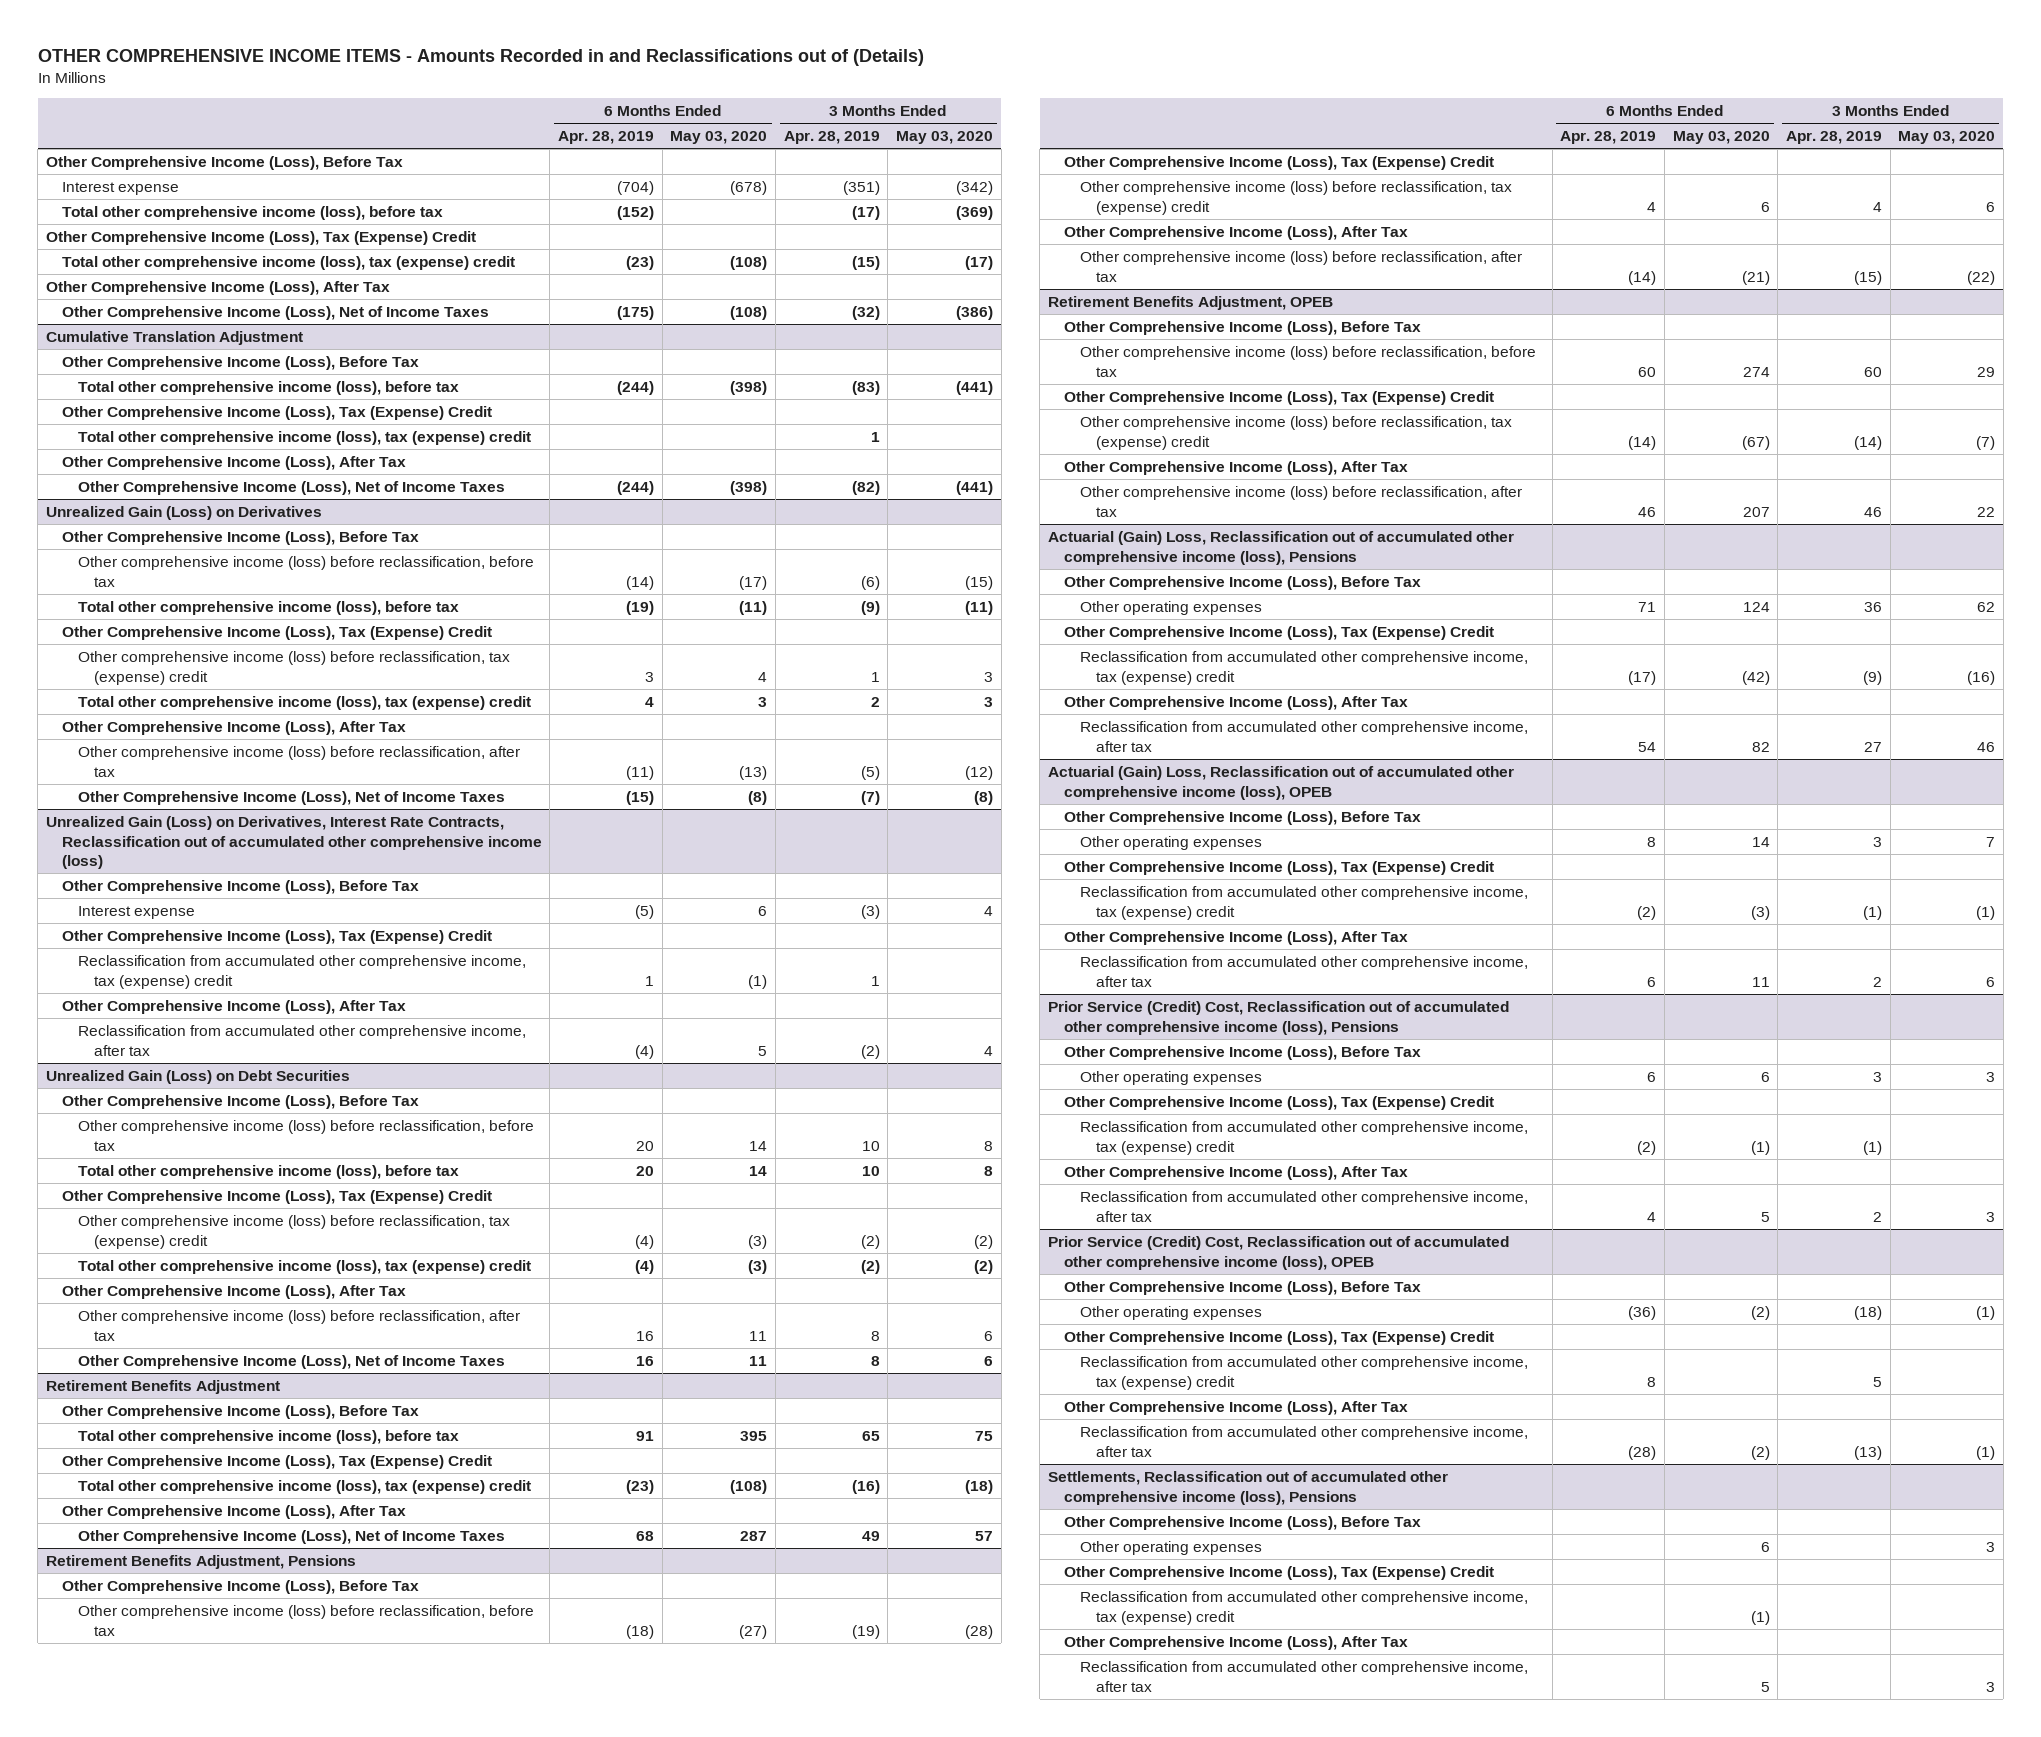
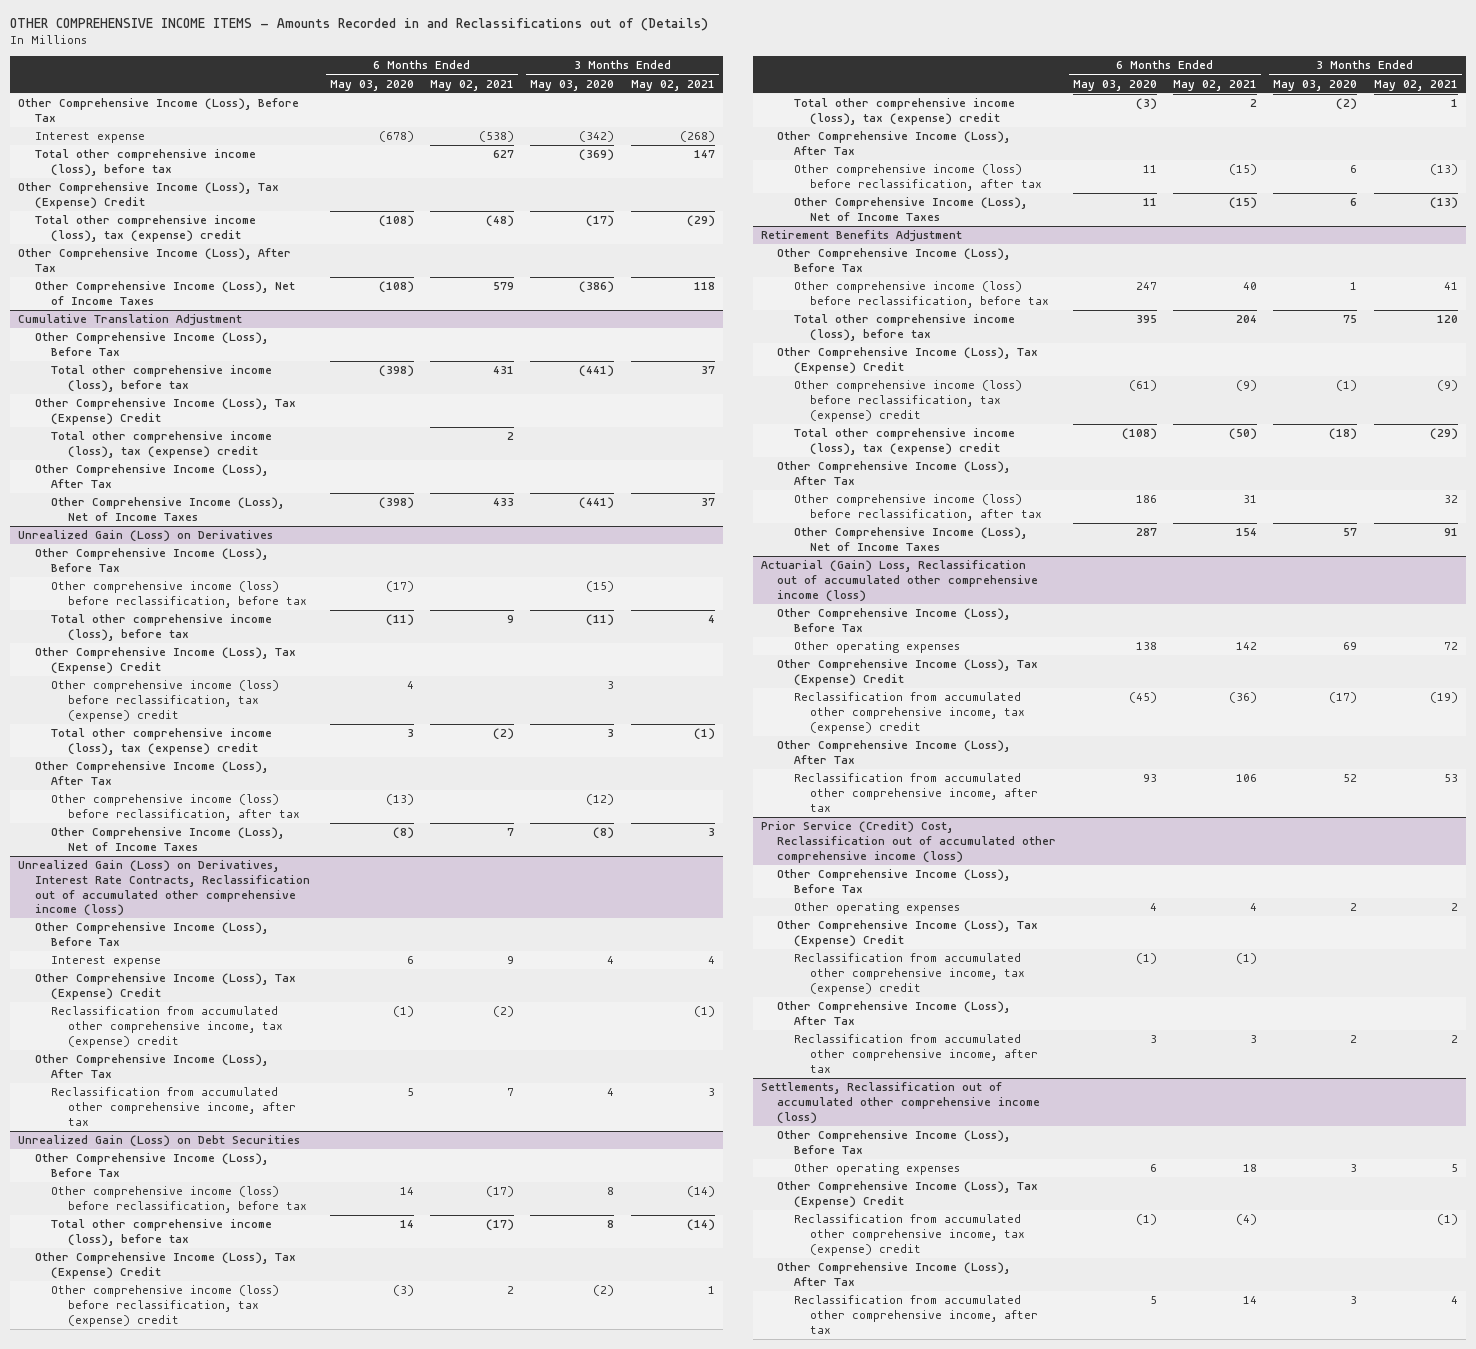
- | 6 Months Ended Apr. 28, 2019 | 6 Months Ended May 03, 2020 | 3 Months Ended Apr. 28, 2019 | 3 Months Ended May 03, 2020
+ | 6 Months Ended May 03, 2020 | 6 Months Ended May 02, 2021 | 3 Months Ended May 03, 2020 | 3 Months Ended May 02, 2021
@ Retirement Benefits Adjustment
+ Other comprehensive income (loss) before reclassification, before tax | 247 | 40 | 1 | 41
+ Other comprehensive income (loss) before reclassification, tax (expense) credit | (61) | (9) | (1) | (9)
+ Other comprehensive income (loss) before reclassification, after tax | 186 | 31 | | 32
- Retirement Benefits Adjustment, Pensions
- Other Comprehensive Income (Loss), Before Tax
- Other comprehensive income (loss) before reclassification, before tax | (18) | (27) | (19) | (28)
- Other Comprehensive Income (Loss), Tax (Expense) Credit
- Other comprehensive income (loss) before reclassification, tax (expense) credit | 4 | 6 | 4 | 6
- Other Comprehensive Income (Loss), After Tax
- Other comprehensive income (loss) before reclassification, after tax | (14) | (21) | (15) | (22)
- Retirement Benefits Adjustment, OPEB
- Other Comprehensive Income (Loss), Before Tax
- Other comprehensive income (loss) before reclassification, before tax | 60 | 274 | 60 | 29
- Other Comprehensive Income (Loss), Tax (Expense) Credit
- Other comprehensive income (loss) before reclassification, tax (expense) credit | (14) | (67) | (14) | (7)
- Other Comprehensive Income (Loss), After Tax
- Other comprehensive income (loss) before reclassification, after tax | 46 | 207 | 46 | 22
- Actuarial (Gain) Loss, Reclassification out of accumulated other comprehensive income (loss), Pensions
- Other Comprehensive Income (Loss), Before Tax
- Other operating expenses | 71 | 124 | 36 | 62
- Other Comprehensive Income (Loss), Tax (Expense) Credit
- Reclassification from accumulated other comprehensive income, tax (expense) credit | (17) | (42) | (9) | (16)
- Other Comprehensive Income (Loss), After Tax
- Reclassification from accumulated other comprehensive income, after tax | 54 | 82 | 27 | 46
- Actuarial (Gain) Loss, Reclassification out of accumulated other comprehensive income (loss), OPEB
+ Actuarial (Gain) Loss, Reclassification out of accumulated other comprehensive income (loss)
- Other operating expenses | 8 | 14 | 3 | 7
+ Other operating expenses | 138 | 142 | 69 | 72
- Reclassification from accumulated other comprehensive income, tax (expense) credit | (2) | (3) | (1) | (1)
+ Reclassification from accumulated other comprehensive income, tax (expense) credit | (45) | (36) | (17) | (19)
- Reclassification from accumulated other comprehensive income, after tax | 6 | 11 | 2 | 6
- Prior Service (Credit) Cost, Reclassification out of accumulated other comprehensive income (loss), Pensions
+ Reclassification from accumulated other comprehensive income, after tax | 93 | 106 | 52 | 53
+ Prior Service (Credit) Cost, Reclassification out of accumulated other comprehensive income (loss)
- Other operating expenses | 6 | 6 | 3 | 3
+ Other operating expenses | 4 | 4 | 2 | 2
- Reclassification from accumulated other comprehensive income, after tax | 4 | 5 | 2 | 3
- Prior Service (Credit) Cost, Reclassification out of accumulated other comprehensive income (loss), OPEB
- Other Comprehensive Income (Loss), Before Tax
- Other operating expenses | (36) | (2) | (18) | (1)
- Other Comprehensive Income (Loss), Tax (Expense) Credit
- Reclassification from accumulated other comprehensive income, tax (expense) credit | 8 | | 5 |
- Other Comprehensive Income (Loss), After Tax
- Reclassification from accumulated other comprehensive income, after tax | (28) | (2) | (13) | (1)
- Settlements, Reclassification out of accumulated other comprehensive income (loss), Pensions
+ Reclassification from accumulated other comprehensive income, after tax | 3 | 3 | 2 | 2
+ Settlements, Reclassification out of accumulated other comprehensive income (loss)

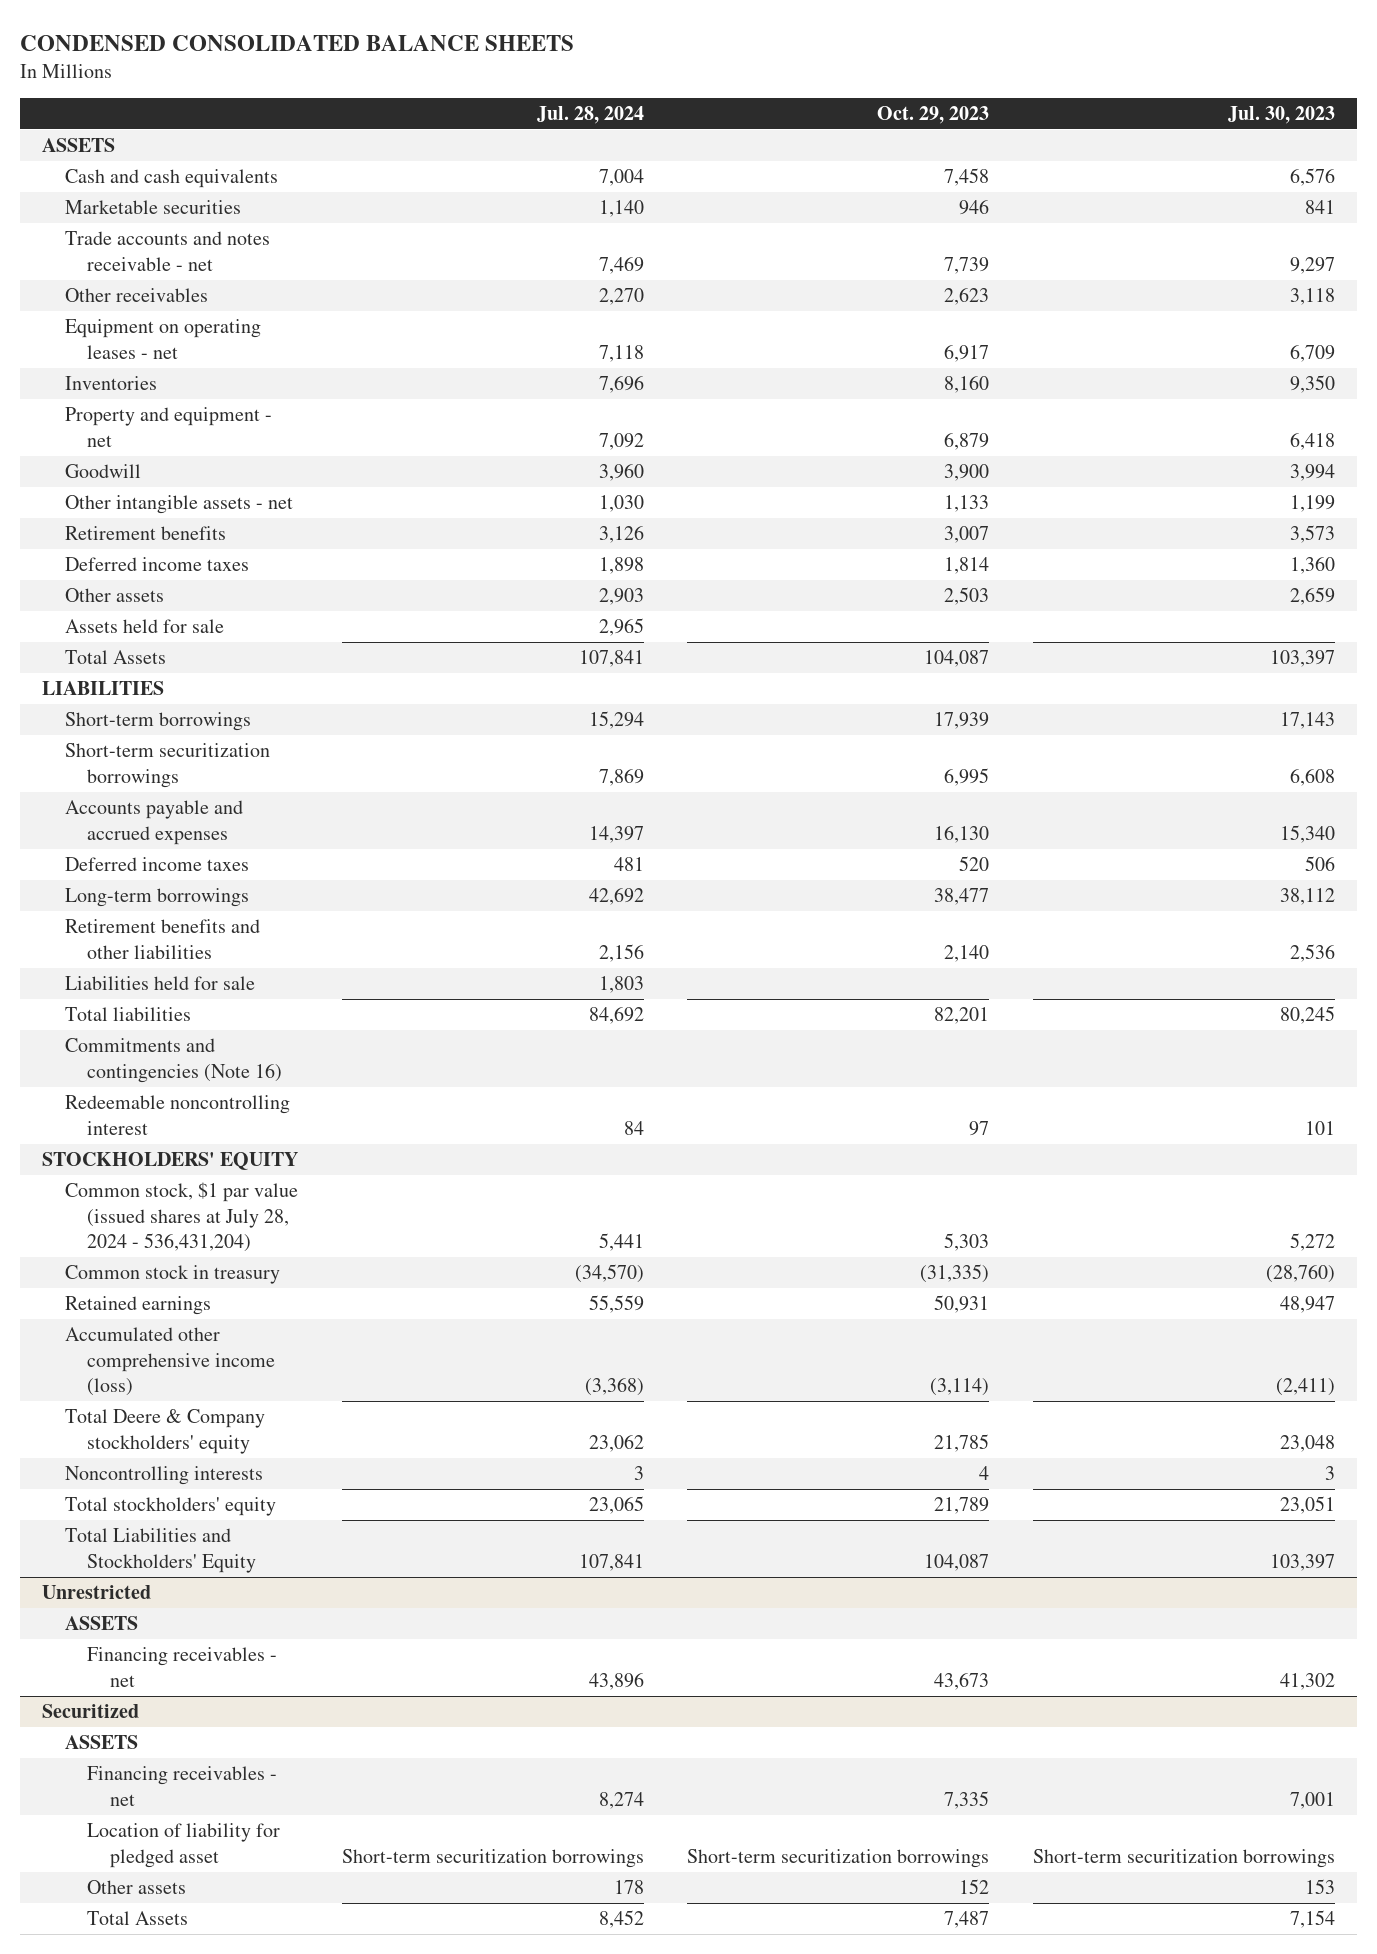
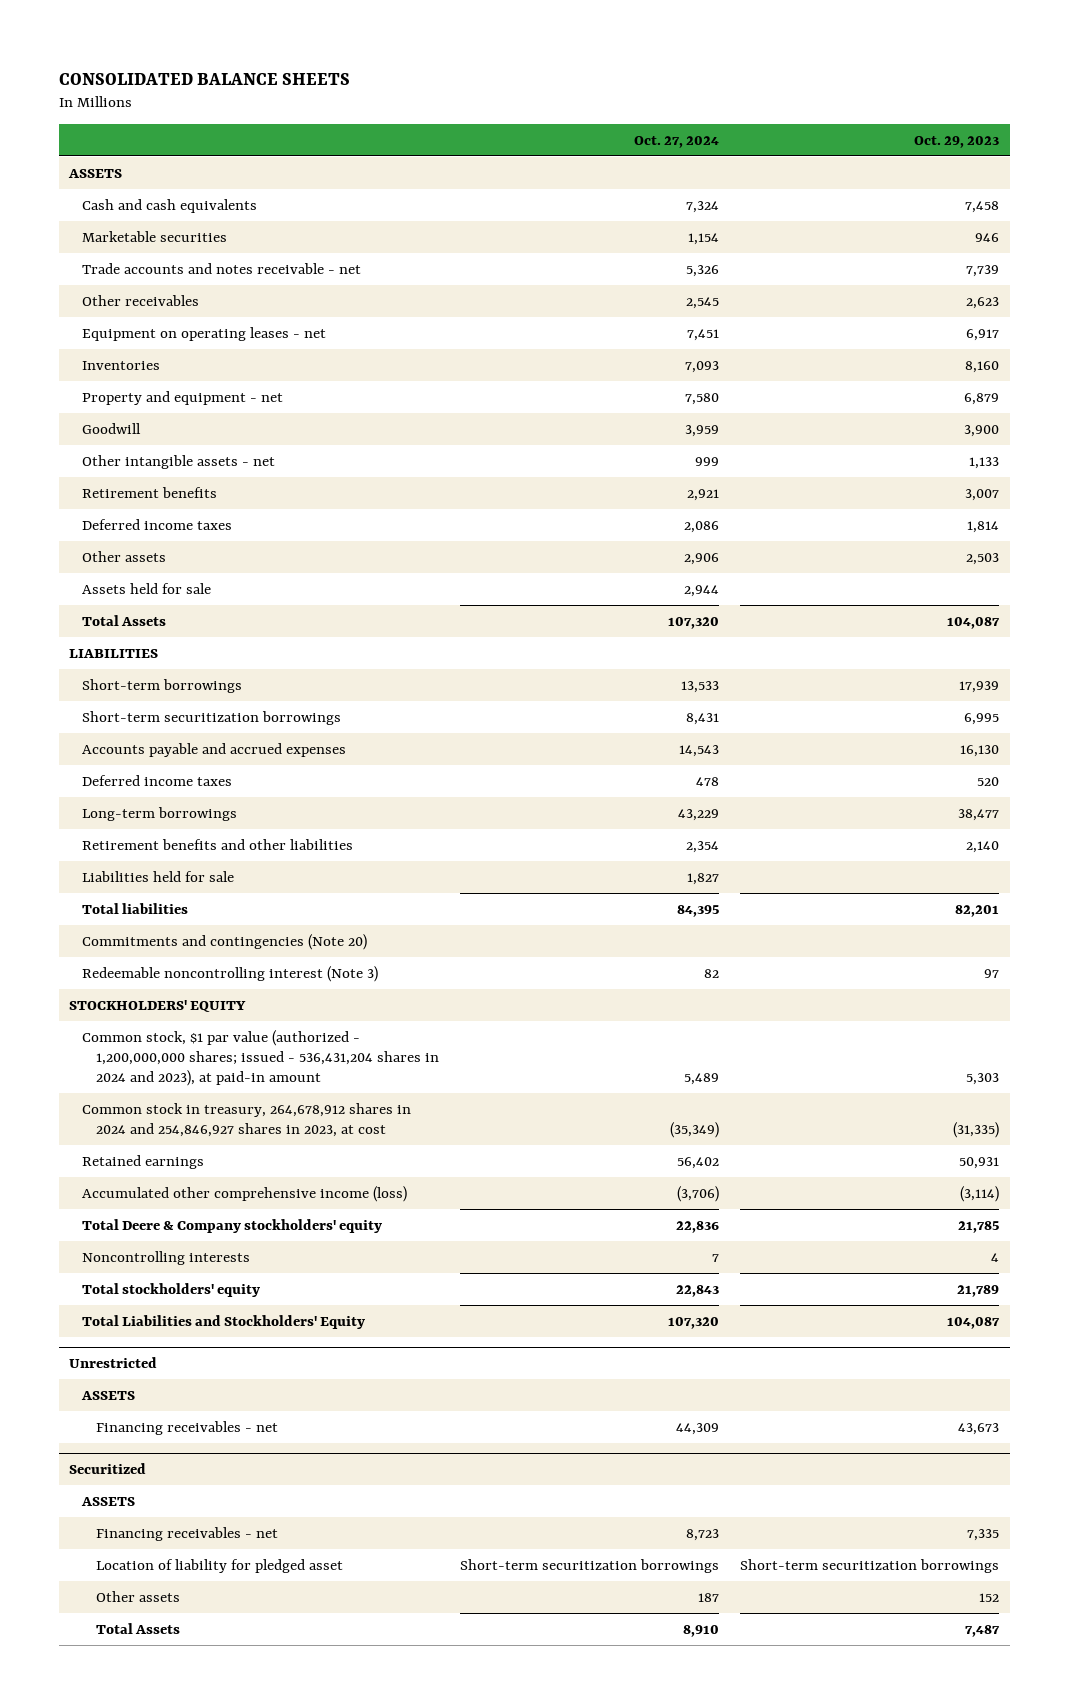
- CONDENSED CONSOLIDATED BALANCE SHEETS
+ CONSOLIDATED BALANCE SHEETS
- | Jul. 28, 2024 | Oct. 29, 2023 | Jul. 30, 2023
+ | Oct. 27, 2024 | Oct. 29, 2023
- Commitments and contingencies (Note 16)
- Redeemable noncontrolling interest | 84 | 97 | 101
+ Commitments and contingencies (Note 20)
+ Redeemable noncontrolling interest (Note 3) | 82 | 97
- Common stock, $1 par value (issued shares at July 28, 2024 - 536,431,204) | 5,441 | 5,303 | 5,272
- Common stock in treasury | (34,570) | (31,335) | (28,760)
+ Common stock, $1 par value (authorized - 1,200,000,000 shares; issued - 536,431,204 shares in 2024 and 2023), at paid-in amount | 5,489 | 5,303
+ Common stock in treasury, 264,678,912 shares in 2024 and 254,846,927 shares in 2023, at cost | (35,349) | (31,335)

